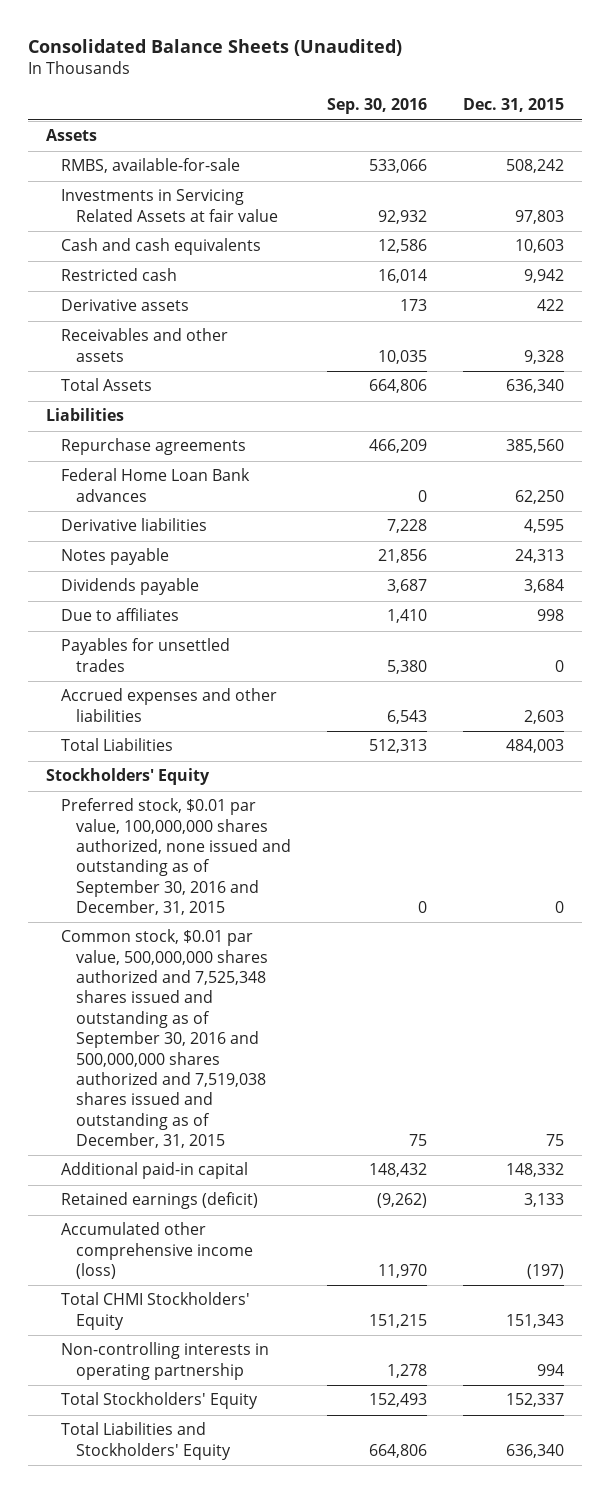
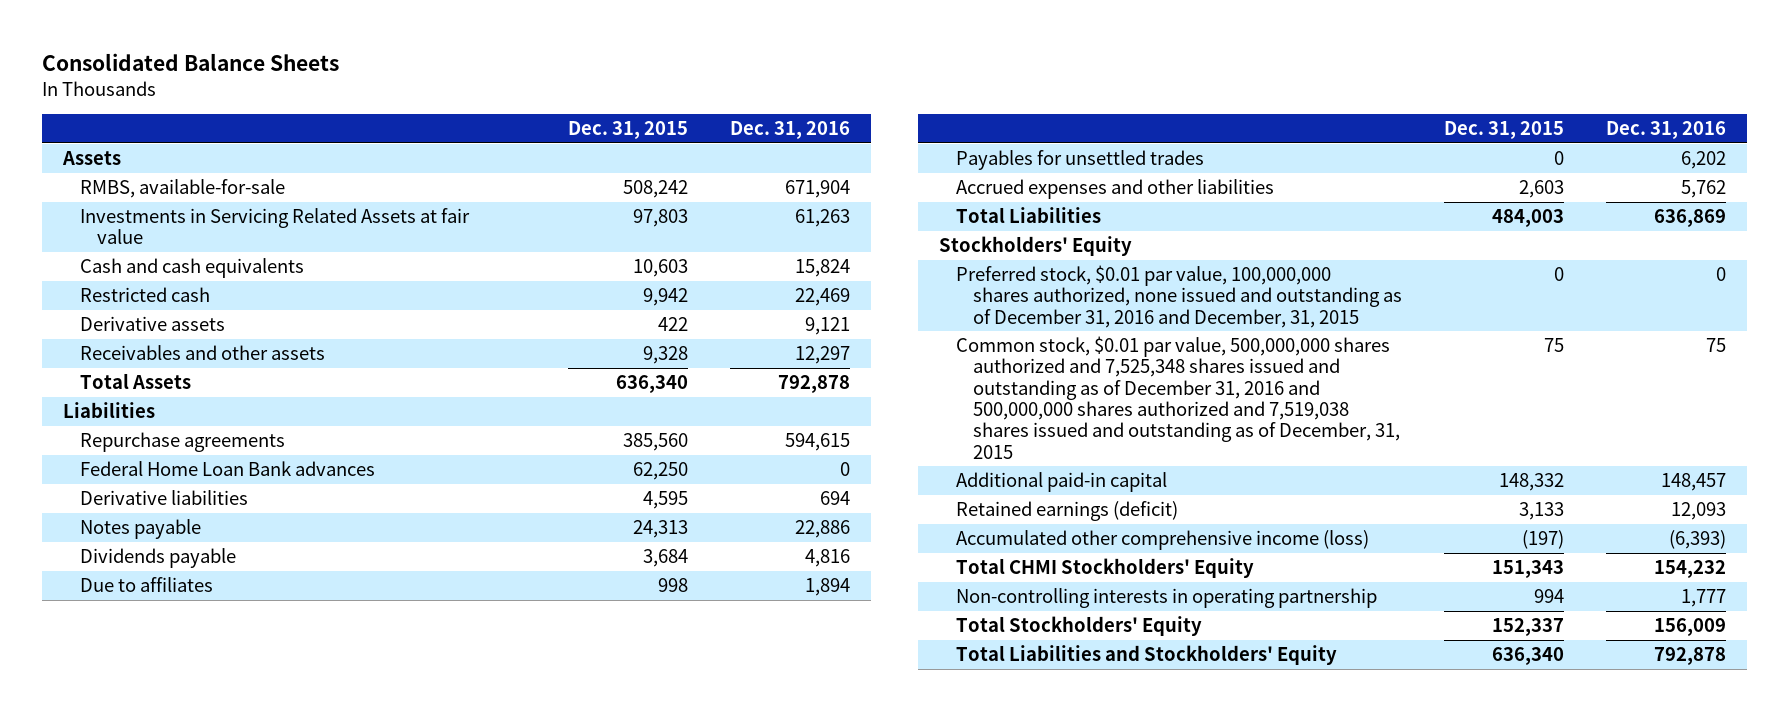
- Consolidated Balance Sheets (Unaudited)
+ Consolidated Balance Sheets
- | Sep. 30, 2016 | Dec. 31, 2015
+ | Dec. 31, 2015 | Dec. 31, 2016
- Preferred stock, $0.01 par value, 100,000,000 shares authorized, none issued and outstanding as of September 30, 2016 and December, 31, 2015 | 0 | 0
- Common stock, $0.01 par value, 500,000,000 shares authorized and 7,525,348 shares issued and outstanding as of September 30, 2016 and 500,000,000 shares authorized and 7,519,038 shares issued and outstanding as of December, 31, 2015 | 75 | 75
+ Preferred stock, $0.01 par value, 100,000,000 shares authorized, none issued and outstanding as of December 31, 2016 and December, 31, 2015 | 0 | 0
+ Common stock, $0.01 par value, 500,000,000 shares authorized and 7,525,348 shares issued and outstanding as of December 31, 2016 and 500,000,000 shares authorized and 7,519,038 shares issued and outstanding as of December, 31, 2015 | 75 | 75

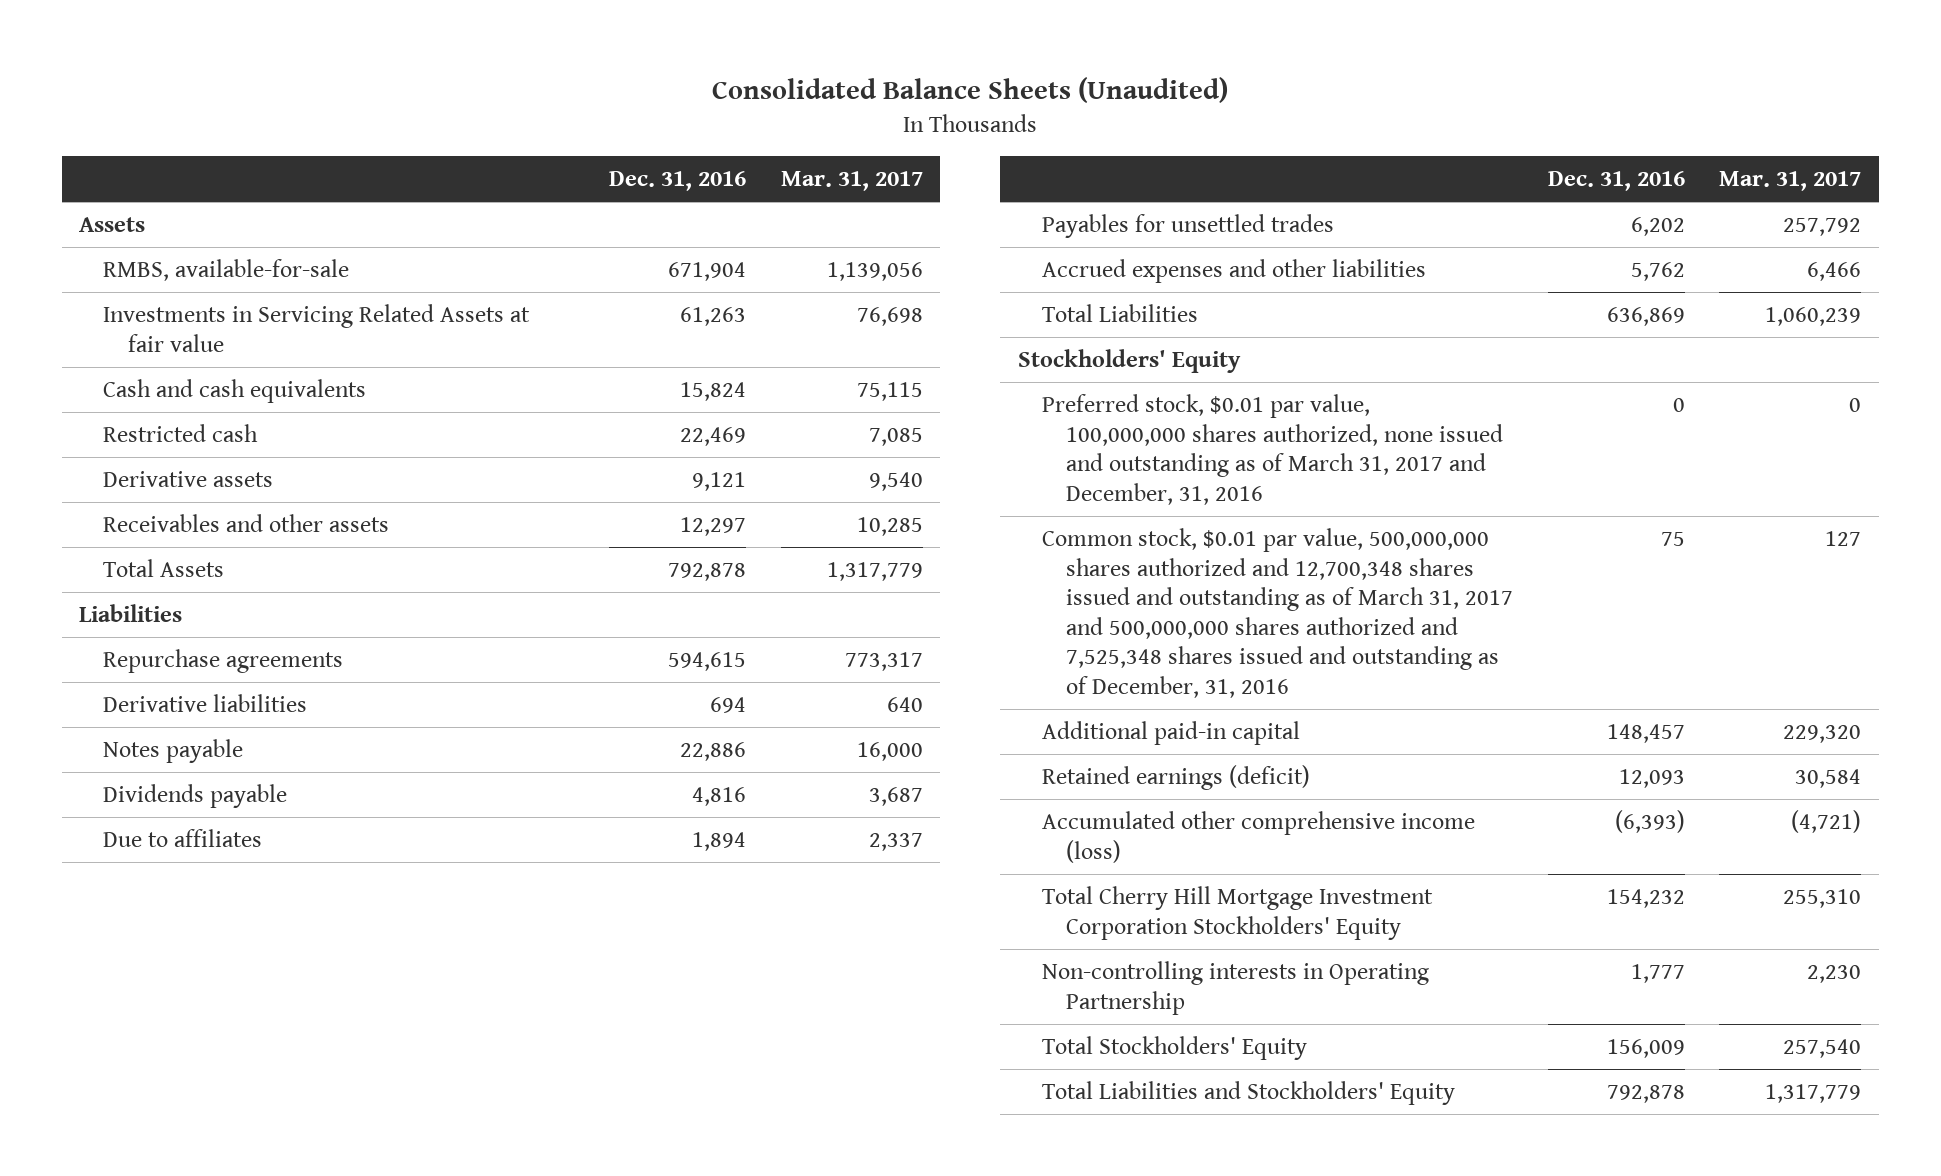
- Consolidated Balance Sheets
+ Consolidated Balance Sheets (Unaudited)
- | Dec. 31, 2015 | Dec. 31, 2016
+ | Dec. 31, 2016 | Mar. 31, 2017
- Federal Home Loan Bank advances | 62,250 | 0
- Preferred stock, $0.01 par value, 100,000,000 shares authorized, none issued and outstanding as of December 31, 2016 and December, 31, 2015 | 0 | 0
- Common stock, $0.01 par value, 500,000,000 shares authorized and 7,525,348 shares issued and outstanding as of December 31, 2016 and 500,000,000 shares authorized and 7,519,038 shares issued and outstanding as of December, 31, 2015 | 75 | 75
+ Preferred stock, $0.01 par value, 100,000,000 shares authorized, none issued and outstanding as of March 31, 2017 and December, 31, 2016 | 0 | 0
+ Common stock, $0.01 par value, 500,000,000 shares authorized and 12,700,348 shares issued and outstanding as of March 31, 2017 and 500,000,000 shares authorized and 7,525,348 shares issued and outstanding as of December, 31, 2016 | 75 | 127
- Total CHMI Stockholders' Equity | 151,343 | 154,232
- Non-controlling interests in operating partnership | 994 | 1,777
+ Total Cherry Hill Mortgage Investment Corporation Stockholders' Equity | 154,232 | 255,310
+ Non-controlling interests in Operating Partnership | 1,777 | 2,230

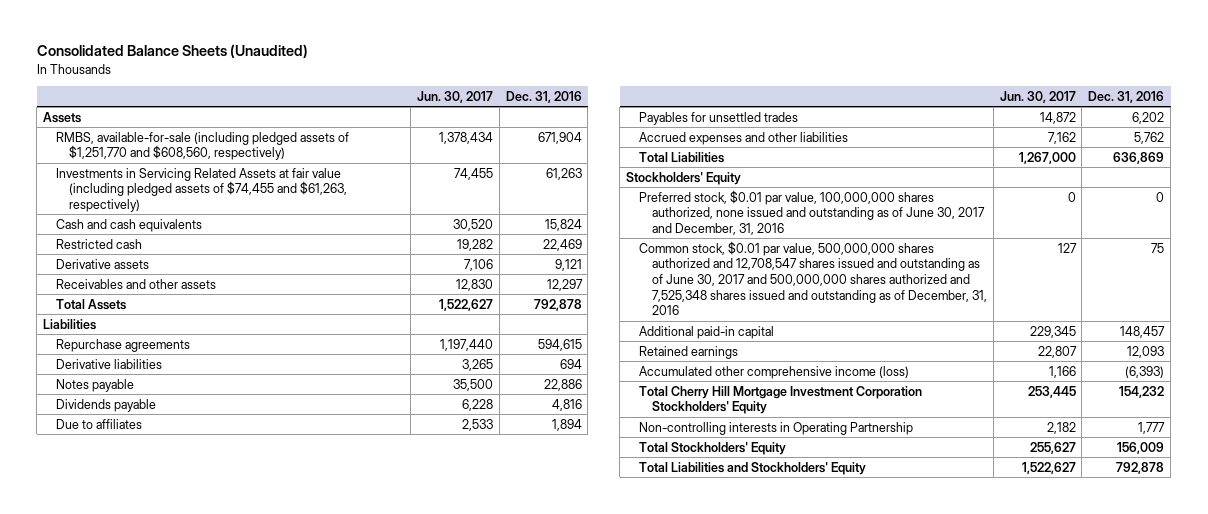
- | Dec. 31, 2016 | Mar. 31, 2017
+ | Jun. 30, 2017 | Dec. 31, 2016
- RMBS, available-for-sale | 671,904 | 1,139,056
- Investments in Servicing Related Assets at fair value | 61,263 | 76,698
+ RMBS, available-for-sale (including pledged assets of $1,251,770 and $608,560, respectively) | 1,378,434 | 671,904
+ Investments in Servicing Related Assets at fair value (including pledged assets of $74,455 and $61,263, respectively) | 74,455 | 61,263
- Preferred stock, $0.01 par value, 100,000,000 shares authorized, none issued and outstanding as of March 31, 2017 and December, 31, 2016 | 0 | 0
- Common stock, $0.01 par value, 500,000,000 shares authorized and 12,700,348 shares issued and outstanding as of March 31, 2017 and 500,000,000 shares authorized and 7,525,348 shares issued and outstanding as of December, 31, 2016 | 75 | 127
+ Preferred stock, $0.01 par value, 100,000,000 shares authorized, none issued and outstanding as of June 30, 2017 and December, 31, 2016 | 0 | 0
+ Common stock, $0.01 par value, 500,000,000 shares authorized and 12,708,547 shares issued and outstanding as of June 30, 2017 and 500,000,000 shares authorized and 7,525,348 shares issued and outstanding as of December, 31, 2016 | 127 | 75
- Retained earnings (deficit) | 12,093 | 30,584
+ Retained earnings | 22,807 | 12,093

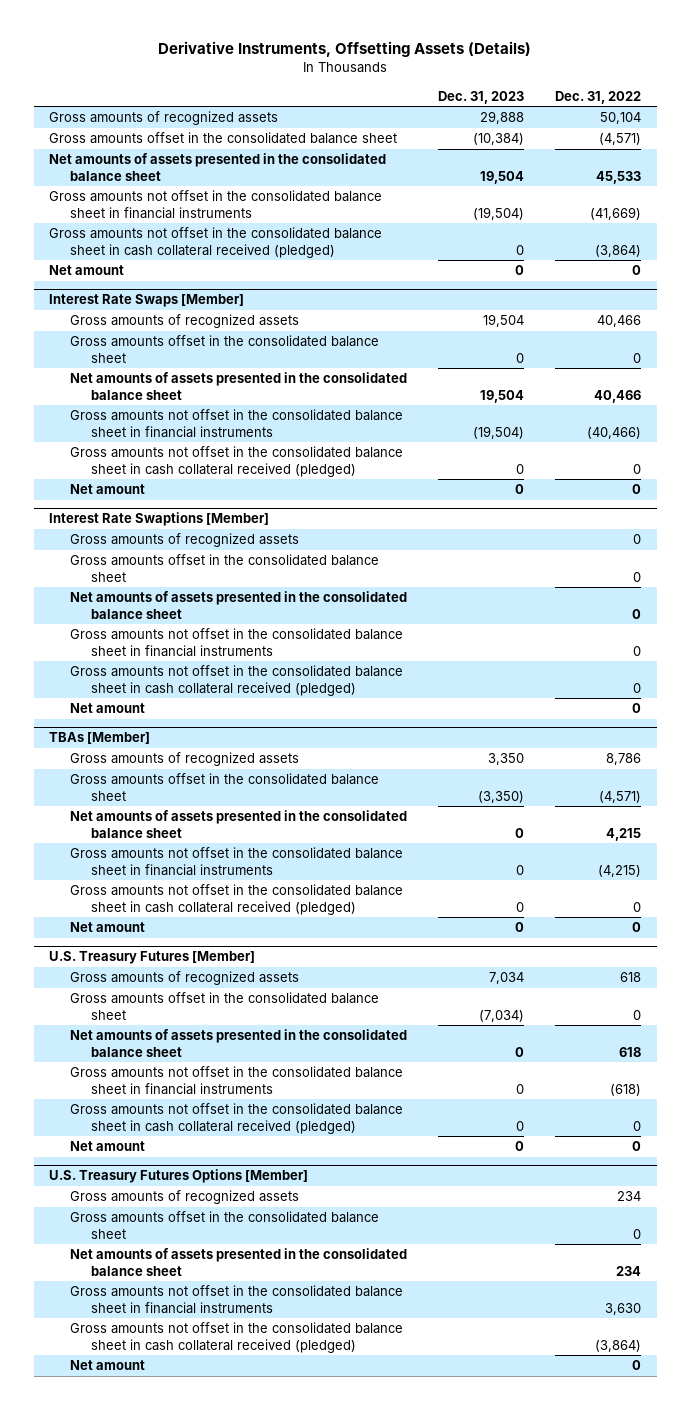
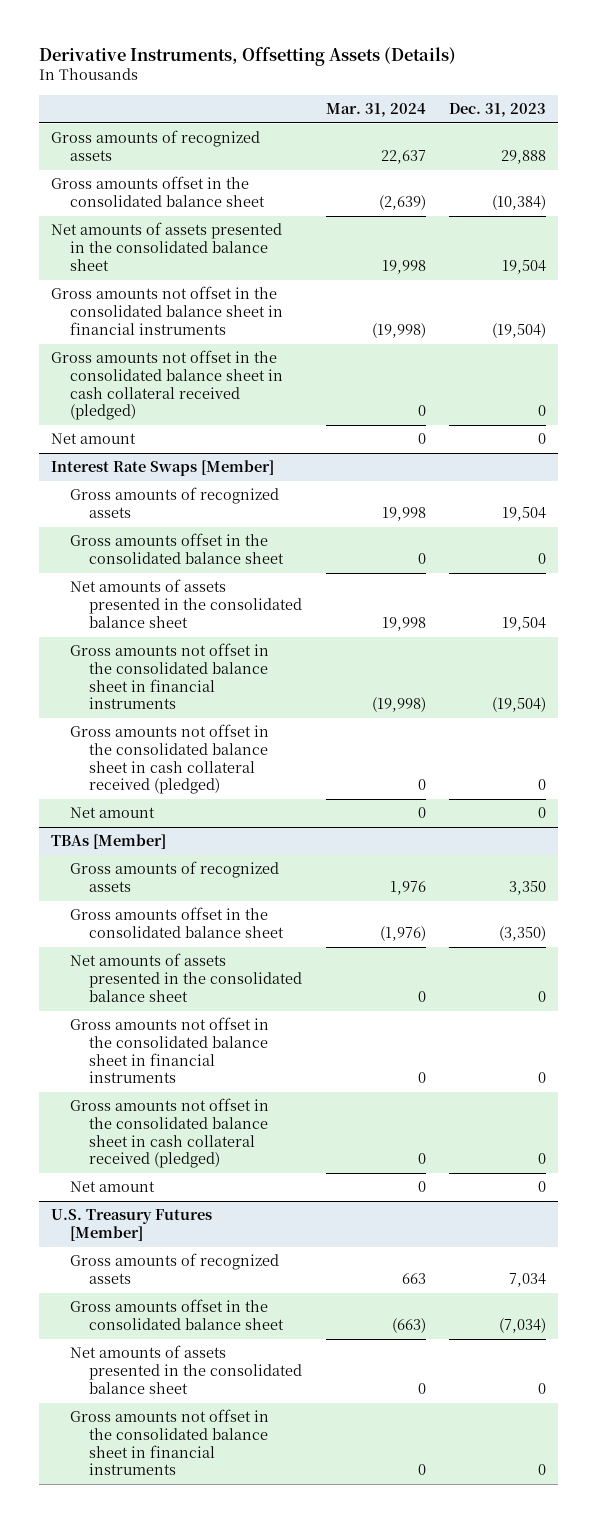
- | Dec. 31, 2023 | Dec. 31, 2022
+ | Mar. 31, 2024 | Dec. 31, 2023
- Interest Rate Swaptions [Member]
- Gross amounts of recognized assets | | 0
- Gross amounts offset in the consolidated balance sheet | | 0
- Net amounts of assets presented in the consolidated balance sheet | | 0
- Gross amounts not offset in the consolidated balance sheet in financial instruments | | 0
- Gross amounts not offset in the consolidated balance sheet in cash collateral received (pledged) | | 0
- Net amount | | 0
@ U.S. Treasury Futures [Member]
- Gross amounts not offset in the consolidated balance sheet in cash collateral received (pledged) | 0 | 0
- Net amount | 0 | 0
- U.S. Treasury Futures Options [Member]
- Gross amounts of recognized assets | | 234
- Gross amounts offset in the consolidated balance sheet | | 0
- Net amounts of assets presented in the consolidated balance sheet | | 234
- Gross amounts not offset in the consolidated balance sheet in financial instruments | | 3,630
- Gross amounts not offset in the consolidated balance sheet in cash collateral received (pledged) | | (3,864)
- Net amount | | 0

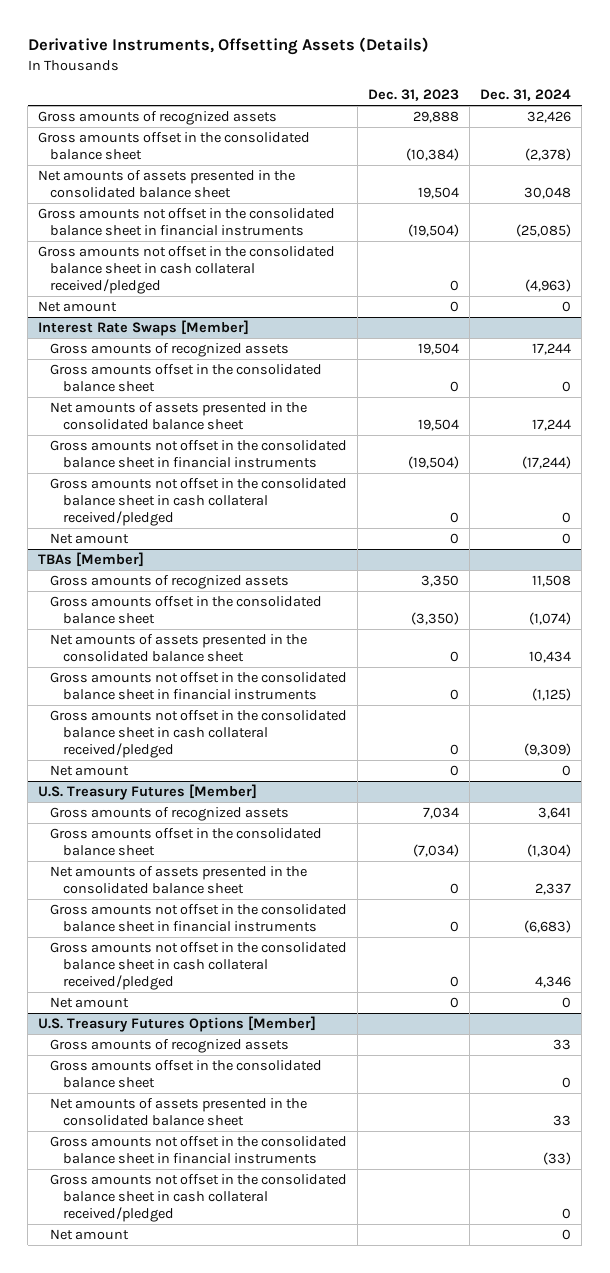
- | Mar. 31, 2024 | Dec. 31, 2023
+ | Dec. 31, 2023 | Dec. 31, 2024
- Gross amounts not offset in the consolidated balance sheet in cash collateral received (pledged) | 0 | 0
+ Gross amounts not offset in the consolidated balance sheet in cash collateral received/pledged | 0 | (4,963)
@ Interest Rate Swaps [Member]
- Gross amounts not offset in the consolidated balance sheet in cash collateral received (pledged) | 0 | 0
+ Gross amounts not offset in the consolidated balance sheet in cash collateral received/pledged | 0 | 0
@ TBAs [Member]
- Gross amounts not offset in the consolidated balance sheet in cash collateral received (pledged) | 0 | 0
+ Gross amounts not offset in the consolidated balance sheet in cash collateral received/pledged | 0 | (9,309)
@ U.S. Treasury Futures [Member]
+ Gross amounts not offset in the consolidated balance sheet in cash collateral received/pledged | 0 | 4,346
+ Net amount | 0 | 0
+ U.S. Treasury Futures Options [Member]
+ Gross amounts of recognized assets | | 33
+ Gross amounts offset in the consolidated balance sheet | | 0
+ Net amounts of assets presented in the consolidated balance sheet | | 33
+ Gross amounts not offset in the consolidated balance sheet in financial instruments | | (33)
+ Gross amounts not offset in the consolidated balance sheet in cash collateral received/pledged | | 0
+ Net amount | | 0

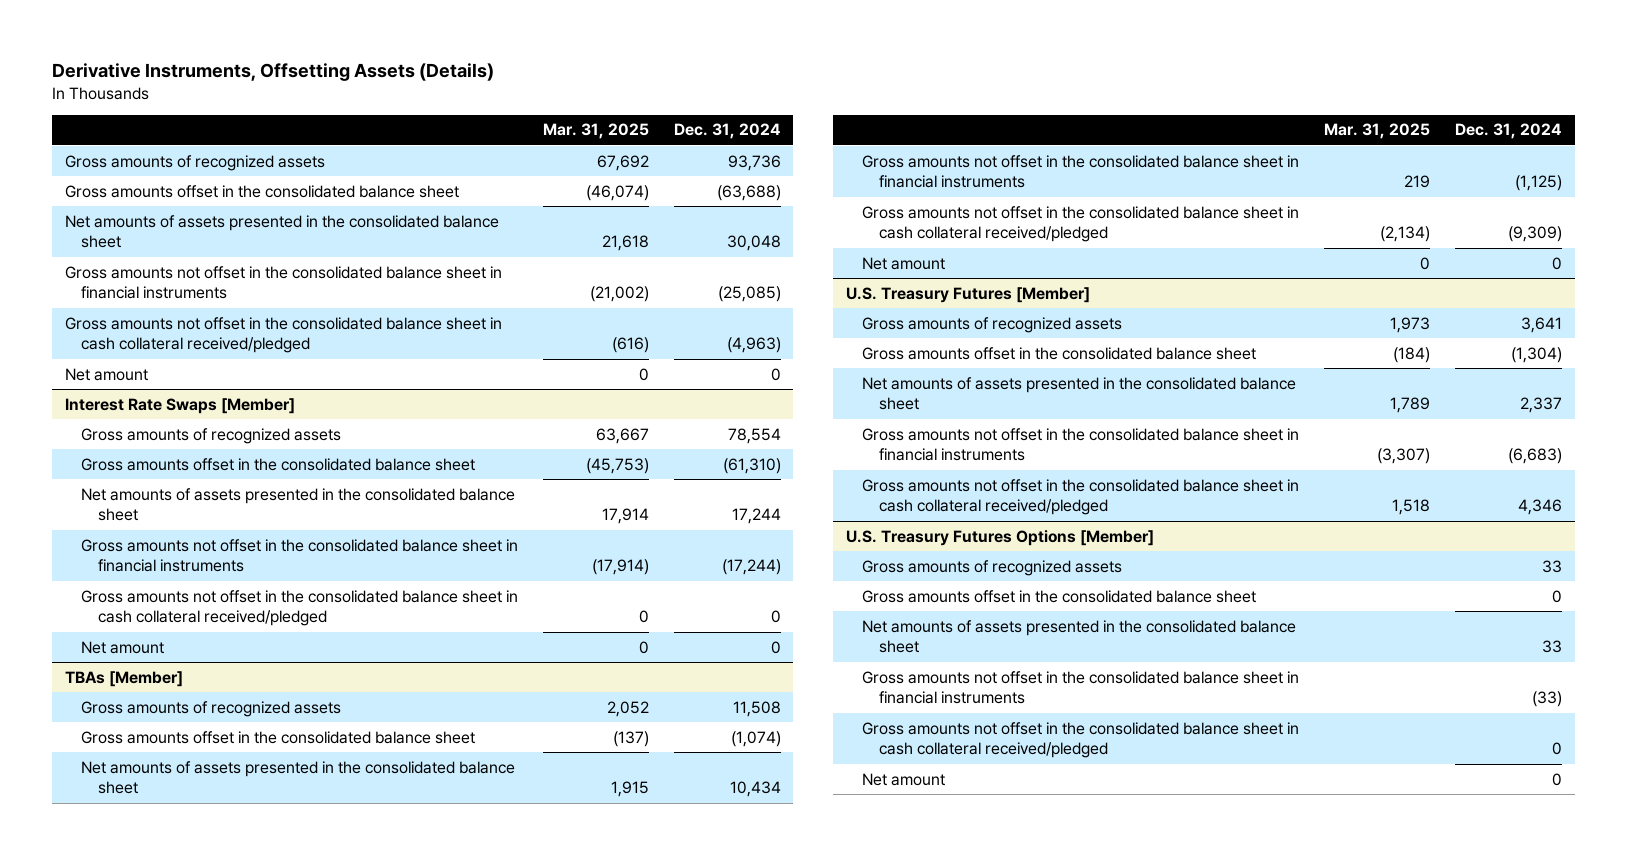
- | Dec. 31, 2023 | Dec. 31, 2024
+ | Mar. 31, 2025 | Dec. 31, 2024
- Gross amounts of recognized assets | 29,888 | 32,426
- Gross amounts offset in the consolidated balance sheet | (10,384) | (2,378)
+ Gross amounts of recognized assets | 67,692 | 93,736
+ Gross amounts offset in the consolidated balance sheet | (46,074) | (63,688)
@ Interest Rate Swaps [Member]
- Gross amounts of recognized assets | 19,504 | 17,244
- Gross amounts offset in the consolidated balance sheet | 0 | 0
+ Gross amounts of recognized assets | 63,667 | 78,554
+ Gross amounts offset in the consolidated balance sheet | (45,753) | (61,310)
@ U.S. Treasury Futures [Member]
- Net amount | 0 | 0

